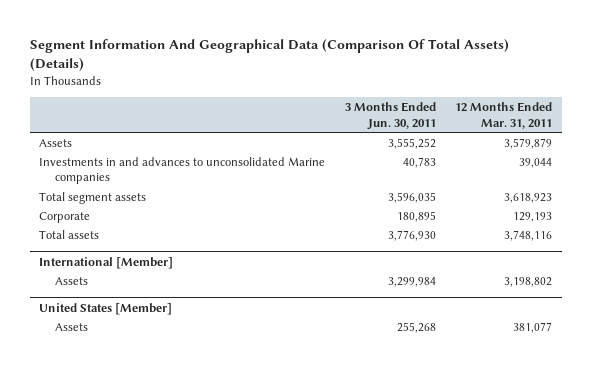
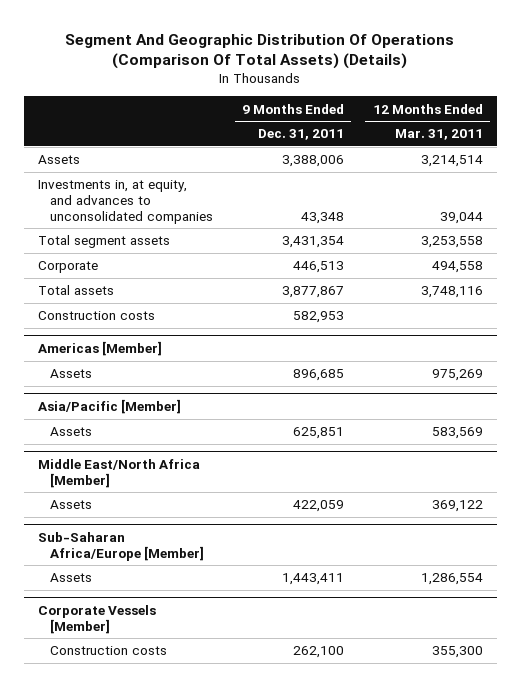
- Segment Information And Geographical Data (Comparison Of Total Assets) (Details)
+ Segment And Geographic Distribution Of Operations (Comparison Of Total Assets) (Details)
- | 3 Months Ended Jun. 30, 2011 | 12 Months Ended Mar. 31, 2011
+ | 9 Months Ended Dec. 31, 2011 | 12 Months Ended Mar. 31, 2011
- Assets | 3,555,252 | 3,579,879
- Investments in and advances to unconsolidated Marine companies | 40,783 | 39,044
- Total segment assets | 3,596,035 | 3,618,923
- Corporate | 180,895 | 129,193
+ Assets | 3,388,006 | 3,214,514
+ Investments in, at equity, and advances to unconsolidated companies | 43,348 | 39,044
+ Total segment assets | 3,431,354 | 3,253,558
+ Corporate | 446,513 | 494,558
- International [Member]
- Assets | 3,299,984 | 3,198,802
- United States [Member]
- Assets | 255,268 | 381,077
+ Construction costs | 582,953 |
+ Americas [Member]
+ Assets | 896,685 | 975,269
+ Asia/Pacific [Member]
+ Assets | 625,851 | 583,569
+ Middle East/North Africa [Member]
+ Assets | 422,059 | 369,122
+ Sub-Saharan Africa/Europe [Member]
+ Assets | 1,443,411 | 1,286,554
+ Corporate Vessels [Member]
+ Construction costs | 262,100 | 355,300

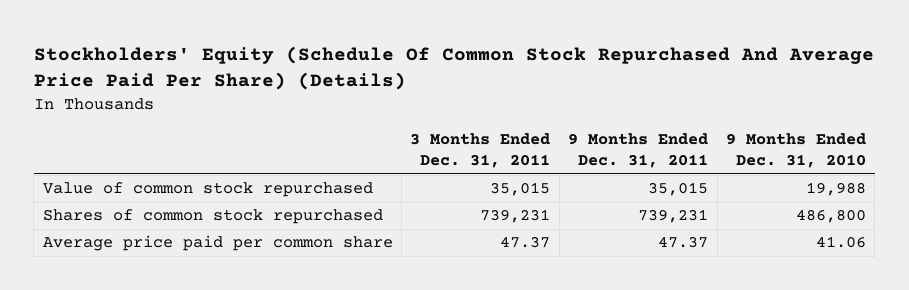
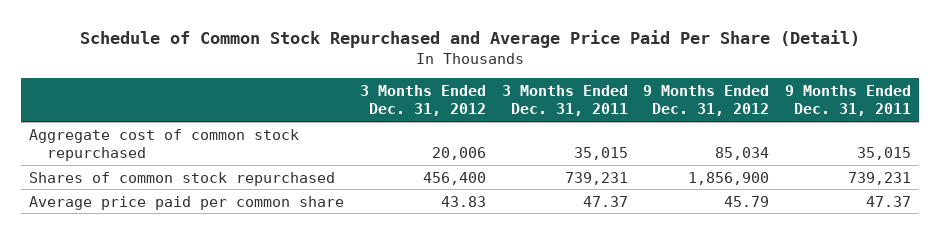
- Stockholders' Equity (Schedule Of Common Stock Repurchased And Average Price Paid Per Share) (Details)
+ Schedule of Common Stock Repurchased and Average Price Paid Per Share (Detail)
- | 3 Months Ended Dec. 31, 2011 | 9 Months Ended Dec. 31, 2011 | 9 Months Ended Dec. 31, 2010
+ | 3 Months Ended Dec. 31, 2012 | 3 Months Ended Dec. 31, 2011 | 9 Months Ended Dec. 31, 2012 | 9 Months Ended Dec. 31, 2011
- Value of common stock repurchased | 35,015 | 35,015 | 19,988
+ Aggregate cost of common stock repurchased | 20,006 | 35,015 | 85,034 | 35,015

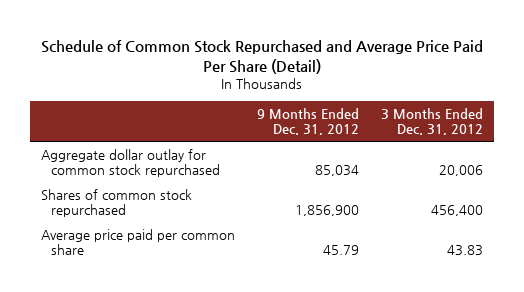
- | 3 Months Ended Dec. 31, 2012 | 3 Months Ended Dec. 31, 2011 | 9 Months Ended Dec. 31, 2012 | 9 Months Ended Dec. 31, 2011
+ | 9 Months Ended Dec. 31, 2012 | 3 Months Ended Dec. 31, 2012
- Aggregate cost of common stock repurchased | 20,006 | 35,015 | 85,034 | 35,015
+ Aggregate dollar outlay for common stock repurchased | 85,034 | 20,006

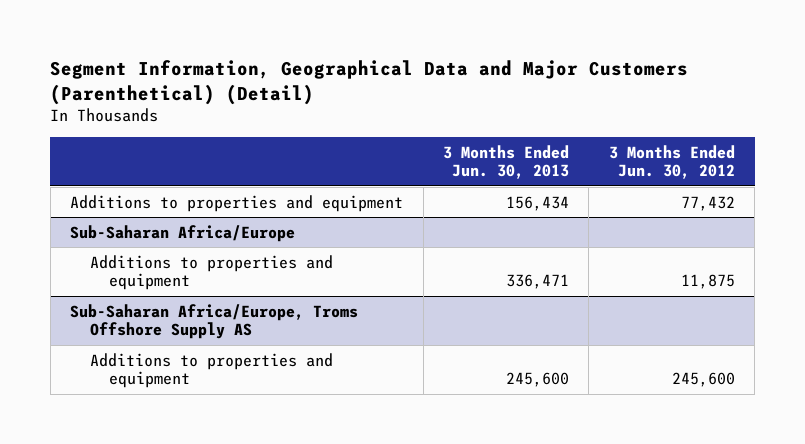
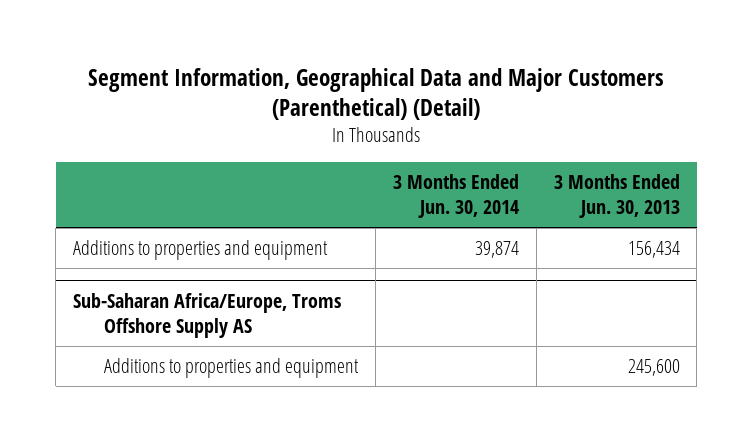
- | 3 Months Ended Jun. 30, 2013 | 3 Months Ended Jun. 30, 2012
+ | 3 Months Ended Jun. 30, 2014 | 3 Months Ended Jun. 30, 2013
- Sub-Saharan Africa/Europe
- Additions to properties and equipment | 336,471 | 11,875

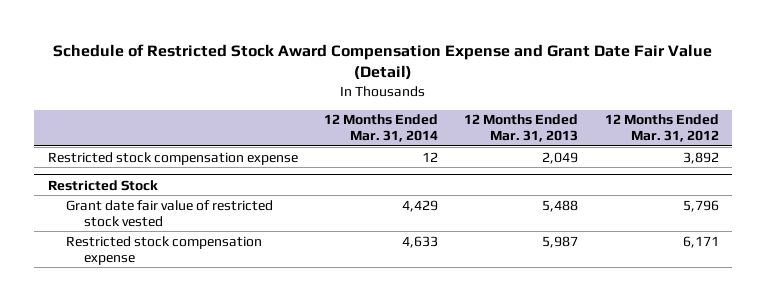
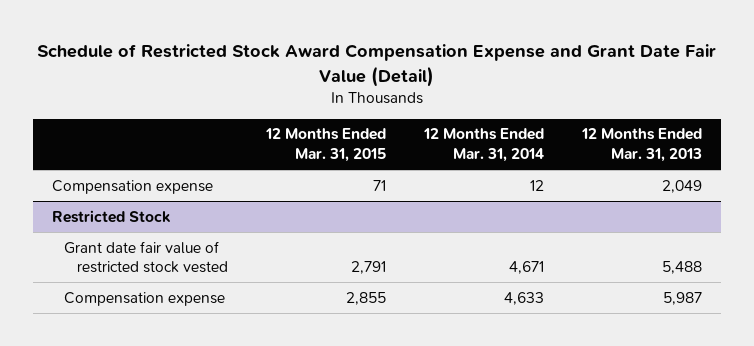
- | 12 Months Ended Mar. 31, 2014 | 12 Months Ended Mar. 31, 2013 | 12 Months Ended Mar. 31, 2012
+ | 12 Months Ended Mar. 31, 2015 | 12 Months Ended Mar. 31, 2014 | 12 Months Ended Mar. 31, 2013
- Restricted stock compensation expense | 12 | 2,049 | 3,892
+ Compensation expense | 71 | 12 | 2,049
@ Restricted Stock
- Grant date fair value of restricted stock vested | 4,429 | 5,488 | 5,796
- Restricted stock compensation expense | 4,633 | 5,987 | 6,171
+ Grant date fair value of restricted stock vested | 2,791 | 4,671 | 5,488
+ Compensation expense | 2,855 | 4,633 | 5,987

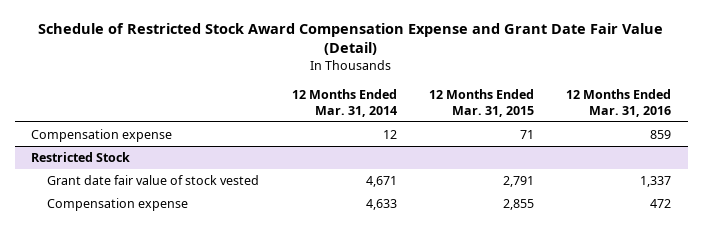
- | 12 Months Ended Mar. 31, 2015 | 12 Months Ended Mar. 31, 2014 | 12 Months Ended Mar. 31, 2013
+ | 12 Months Ended Mar. 31, 2014 | 12 Months Ended Mar. 31, 2015 | 12 Months Ended Mar. 31, 2016
@ Restricted Stock
- Grant date fair value of restricted stock vested | 2,791 | 4,671 | 5,488
+ Grant date fair value of stock vested | 4,671 | 2,791 | 1,337

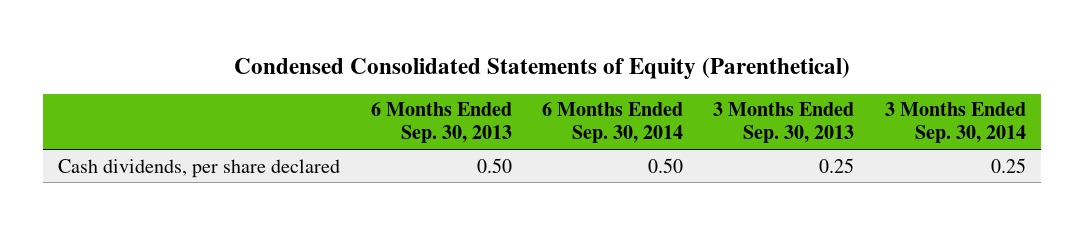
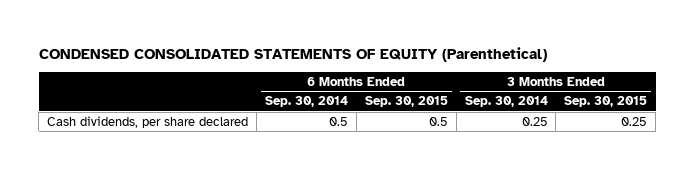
- Condensed Consolidated Statements of Equity (Parenthetical)
+ CONDENSED CONSOLIDATED STATEMENTS OF EQUITY (Parenthetical)
- | 6 Months Ended Sep. 30, 2013 | 6 Months Ended Sep. 30, 2014 | 3 Months Ended Sep. 30, 2013 | 3 Months Ended Sep. 30, 2014
+ | 6 Months Ended Sep. 30, 2014 | 6 Months Ended Sep. 30, 2015 | 3 Months Ended Sep. 30, 2014 | 3 Months Ended Sep. 30, 2015
- Cash dividends, per share declared | 0.50 | 0.50 | 0.25 | 0.25
+ Cash dividends, per share declared | 0.5 | 0.5 | 0.25 | 0.25

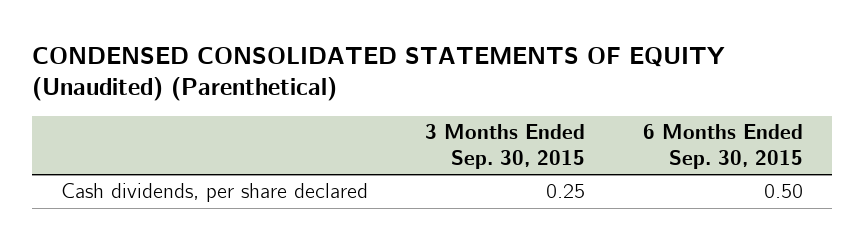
- CONDENSED CONSOLIDATED STATEMENTS OF EQUITY (Parenthetical)
+ CONDENSED CONSOLIDATED STATEMENTS OF EQUITY (Unaudited) (Parenthetical)
- | 6 Months Ended Sep. 30, 2014 | 6 Months Ended Sep. 30, 2015 | 3 Months Ended Sep. 30, 2014 | 3 Months Ended Sep. 30, 2015
+ | 3 Months Ended Sep. 30, 2015 | 6 Months Ended Sep. 30, 2015
- Cash dividends, per share declared | 0.5 | 0.5 | 0.25 | 0.25
+ Cash dividends, per share declared | 0.25 | 0.50

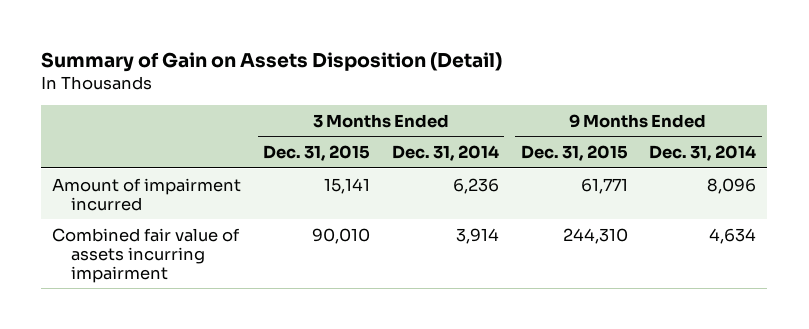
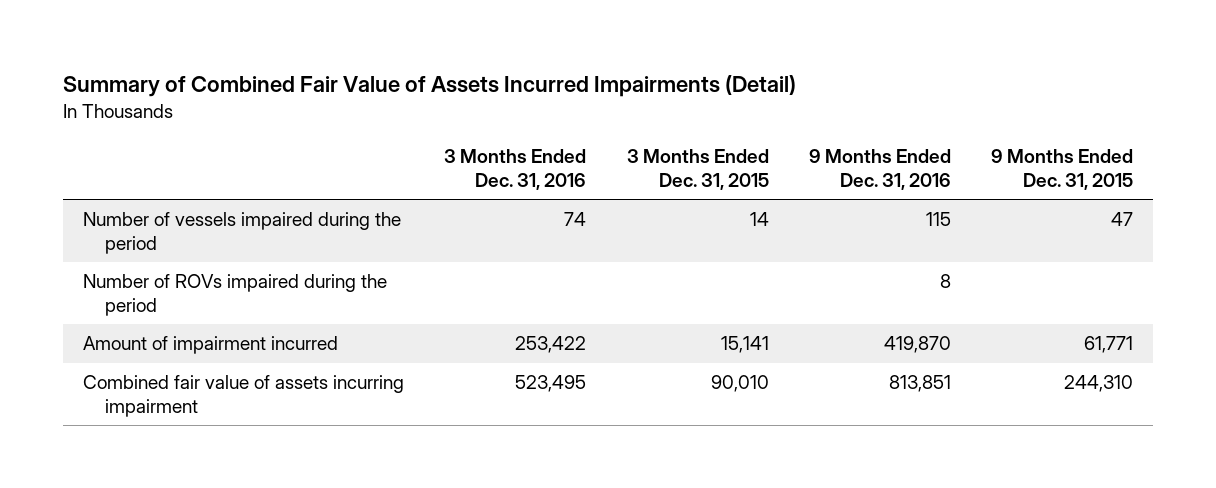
- Summary of Gain on Assets Disposition (Detail)
+ Summary of Combined Fair Value of Assets Incurred Impairments (Detail)
- | 3 Months Ended Dec. 31, 2015 | 3 Months Ended Dec. 31, 2014 | 9 Months Ended Dec. 31, 2015 | 9 Months Ended Dec. 31, 2014
+ | 3 Months Ended Dec. 31, 2016 | 3 Months Ended Dec. 31, 2015 | 9 Months Ended Dec. 31, 2016 | 9 Months Ended Dec. 31, 2015
+ Number of vessels impaired during the period | 74 | 14 | 115 | 47
+ Number of ROVs impaired during the period | | | 8 |

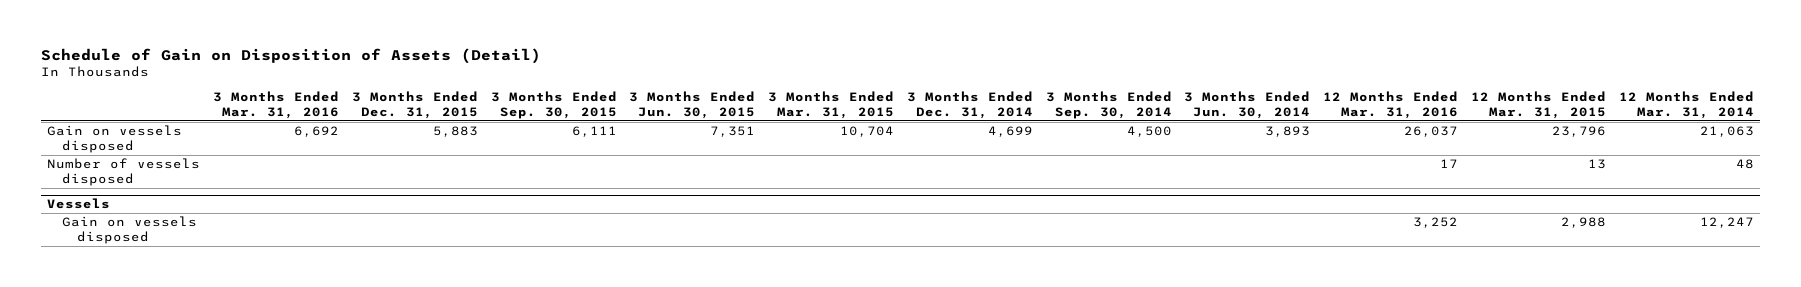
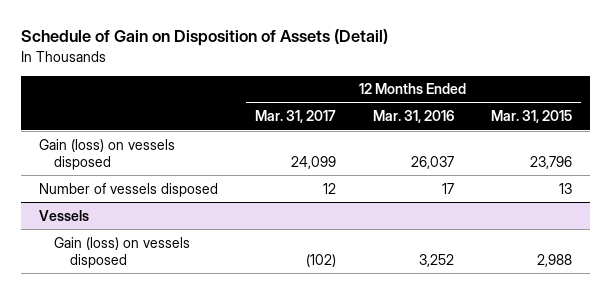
- | 3 Months Ended Mar. 31, 2016 | 3 Months Ended Dec. 31, 2015 | 3 Months Ended Sep. 30, 2015 | 3 Months Ended Jun. 30, 2015 | 3 Months Ended Mar. 31, 2015 | 3 Months Ended Dec. 31, 2014 | 3 Months Ended Sep. 30, 2014 | 3 Months Ended Jun. 30, 2014 | 12 Months Ended Mar. 31, 2016 | 12 Months Ended Mar. 31, 2015 | 12 Months Ended Mar. 31, 2014
+ | 12 Months Ended Mar. 31, 2017 | 12 Months Ended Mar. 31, 2016 | 12 Months Ended Mar. 31, 2015
- Gain on vessels disposed | 6,692 | 5,883 | 6,111 | 7,351 | 10,704 | 4,699 | 4,500 | 3,893 | 26,037 | 23,796 | 21,063
+ Gain (loss) on vessels disposed | 24,099 | 26,037 | 23,796
@ Vessels
- Gain on vessels disposed | | | | | | | | | 3,252 | 2,988 | 12,247
+ Gain (loss) on vessels disposed | (102) | 3,252 | 2,988

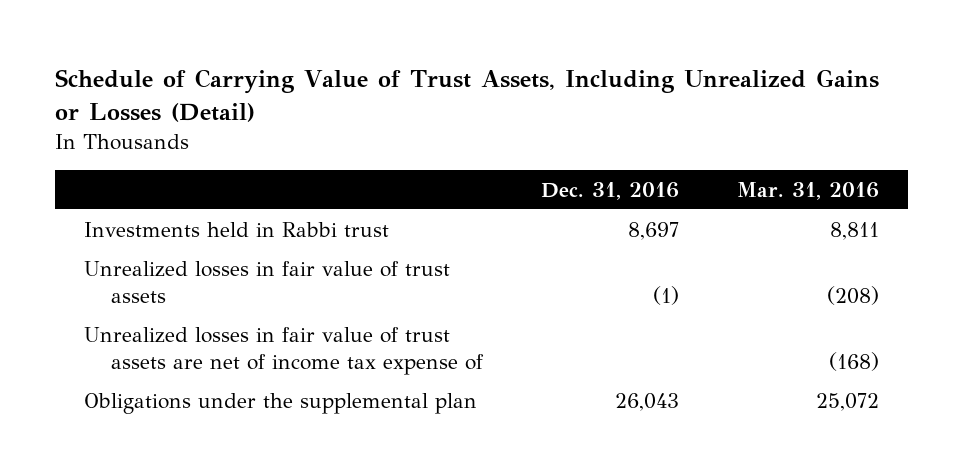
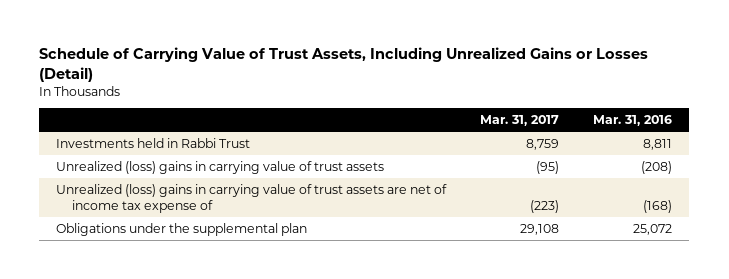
- | Dec. 31, 2016 | Mar. 31, 2016
+ | Mar. 31, 2017 | Mar. 31, 2016
- Investments held in Rabbi trust | 8,697 | 8,811
- Unrealized losses in fair value of trust assets | (1) | (208)
- Unrealized losses in fair value of trust assets are net of income tax expense of | | (168)
+ Investments held in Rabbi Trust | 8,759 | 8,811
+ Unrealized (loss) gains in carrying value of trust assets | (95) | (208)
+ Unrealized (loss) gains in carrying value of trust assets are net of income tax expense of | (223) | (168)

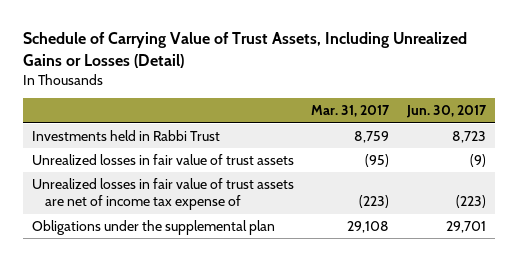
- | Mar. 31, 2017 | Mar. 31, 2016
+ | Mar. 31, 2017 | Jun. 30, 2017
- Unrealized (loss) gains in carrying value of trust assets | (95) | (208)
- Unrealized (loss) gains in carrying value of trust assets are net of income tax expense of | (223) | (168)
+ Unrealized losses in fair value of trust assets | (95) | (9)
+ Unrealized losses in fair value of trust assets are net of income tax expense of | (223) | (223)

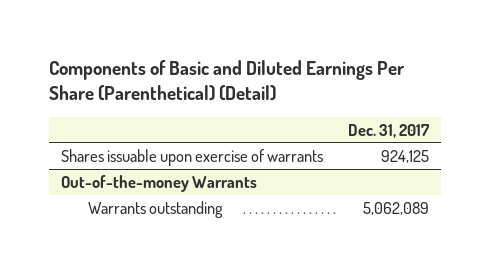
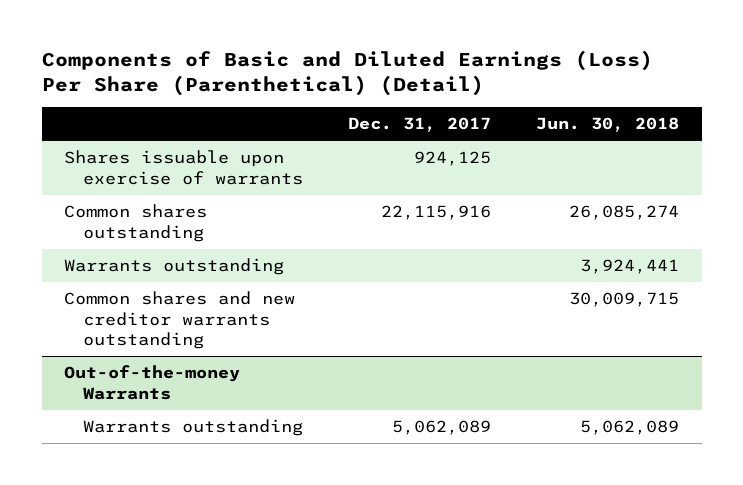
- Components of Basic and Diluted Earnings Per Share (Parenthetical) (Detail)
+ Components of Basic and Diluted Earnings (Loss) Per Share (Parenthetical) (Detail)
- | Dec. 31, 2017
+ | Dec. 31, 2017 | Jun. 30, 2018
+ Common shares outstanding | 22,115,916 | 26,085,274
+ Warrants outstanding | | 3,924,441
+ Common shares and new creditor warrants outstanding | | 30,009,715

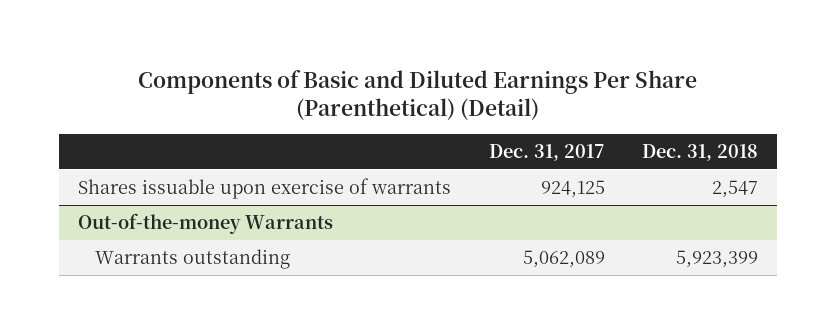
- Components of Basic and Diluted Earnings (Loss) Per Share (Parenthetical) (Detail)
+ Components of Basic and Diluted Earnings Per Share (Parenthetical) (Detail)
- | Dec. 31, 2017 | Jun. 30, 2018
+ | Dec. 31, 2017 | Dec. 31, 2018
- Common shares outstanding | 22,115,916 | 26,085,274
- Warrants outstanding | | 3,924,441
- Common shares and new creditor warrants outstanding | | 30,009,715

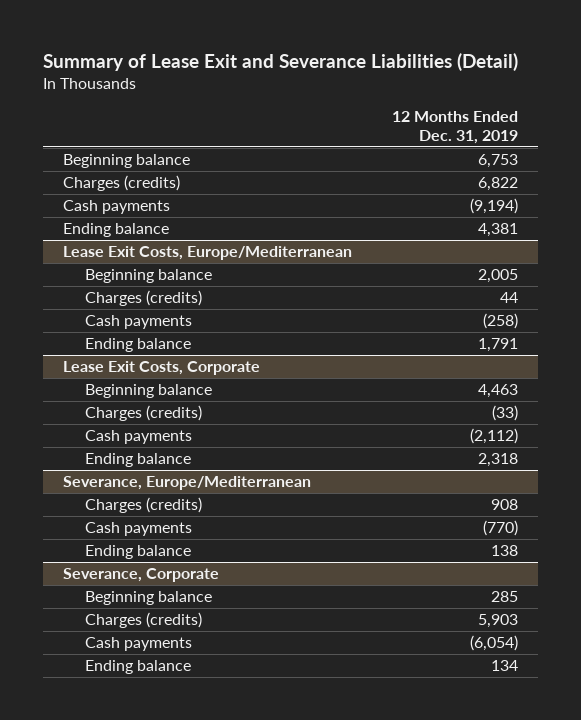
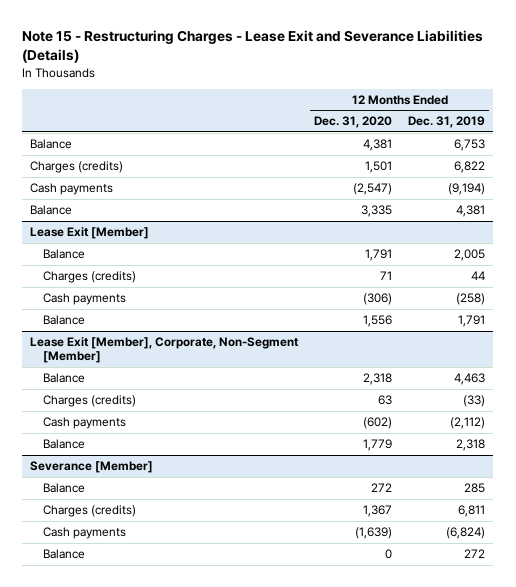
- Summary of Lease Exit and Severance Liabilities (Detail)
+ Note 15 - Restructuring Charges - Lease Exit and Severance Liabilities (Details)
- | 12 Months Ended Dec. 31, 2019
+ | 12 Months Ended Dec. 31, 2020 | 12 Months Ended Dec. 31, 2019
- Beginning balance | 6,753
+ Balance | 4,381 | 6,753
- Ending balance | 4,381
- Lease Exit Costs, Europe/Mediterranean
- Beginning balance | 2,005
+ Balance | 3,335 | 4,381
+ Lease Exit [Member]
+ Balance | 1,791 | 2,005
- Ending balance | 1,791
- Lease Exit Costs, Corporate
- Beginning balance | 4,463
+ Balance | 1,556 | 1,791
+ Lease Exit [Member], Corporate, Non-Segment [Member]
+ Balance | 2,318 | 4,463
- Ending balance | 2,318
- Severance, Europe/Mediterranean
- Charges (credits) | 908
- Cash payments | (770)
- Ending balance | 138
- Severance, Corporate
- Beginning balance | 285
- Charges (credits) | 5,903
- Cash payments | (6,054)
- Ending balance | 134
+ Balance | 1,779 | 2,318
+ Severance [Member]
+ Balance | 272 | 285
+ Charges (credits) | 1,367 | 6,811
+ Cash payments | (1,639) | (6,824)
+ Balance | 0 | 272

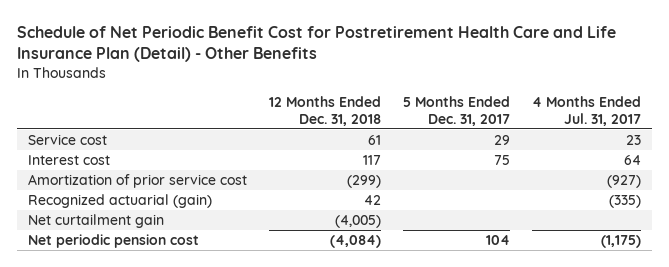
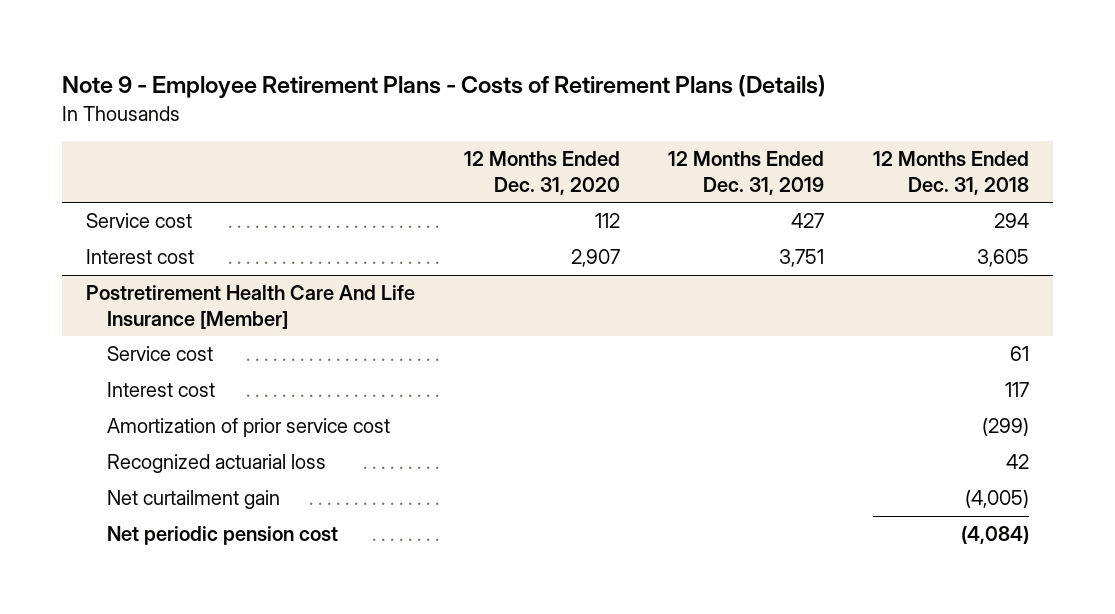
- Schedule of Net Periodic Benefit Cost for Postretirement Health Care and Life Insurance Plan (Detail) - Other Benefits
+ Note 9 - Employee Retirement Plans - Costs of Retirement Plans (Details)
- | 12 Months Ended Dec. 31, 2018 | 5 Months Ended Dec. 31, 2017 | 4 Months Ended Jul. 31, 2017
+ | 12 Months Ended Dec. 31, 2020 | 12 Months Ended Dec. 31, 2019 | 12 Months Ended Dec. 31, 2018
+ Service cost | 112 | 427 | 294
+ Interest cost | 2,907 | 3,751 | 3,605
+ Postretirement Health Care And Life Insurance [Member]
- Recognized actuarial (gain) | 42 | | (335)
+ Recognized actuarial loss | | | 42

